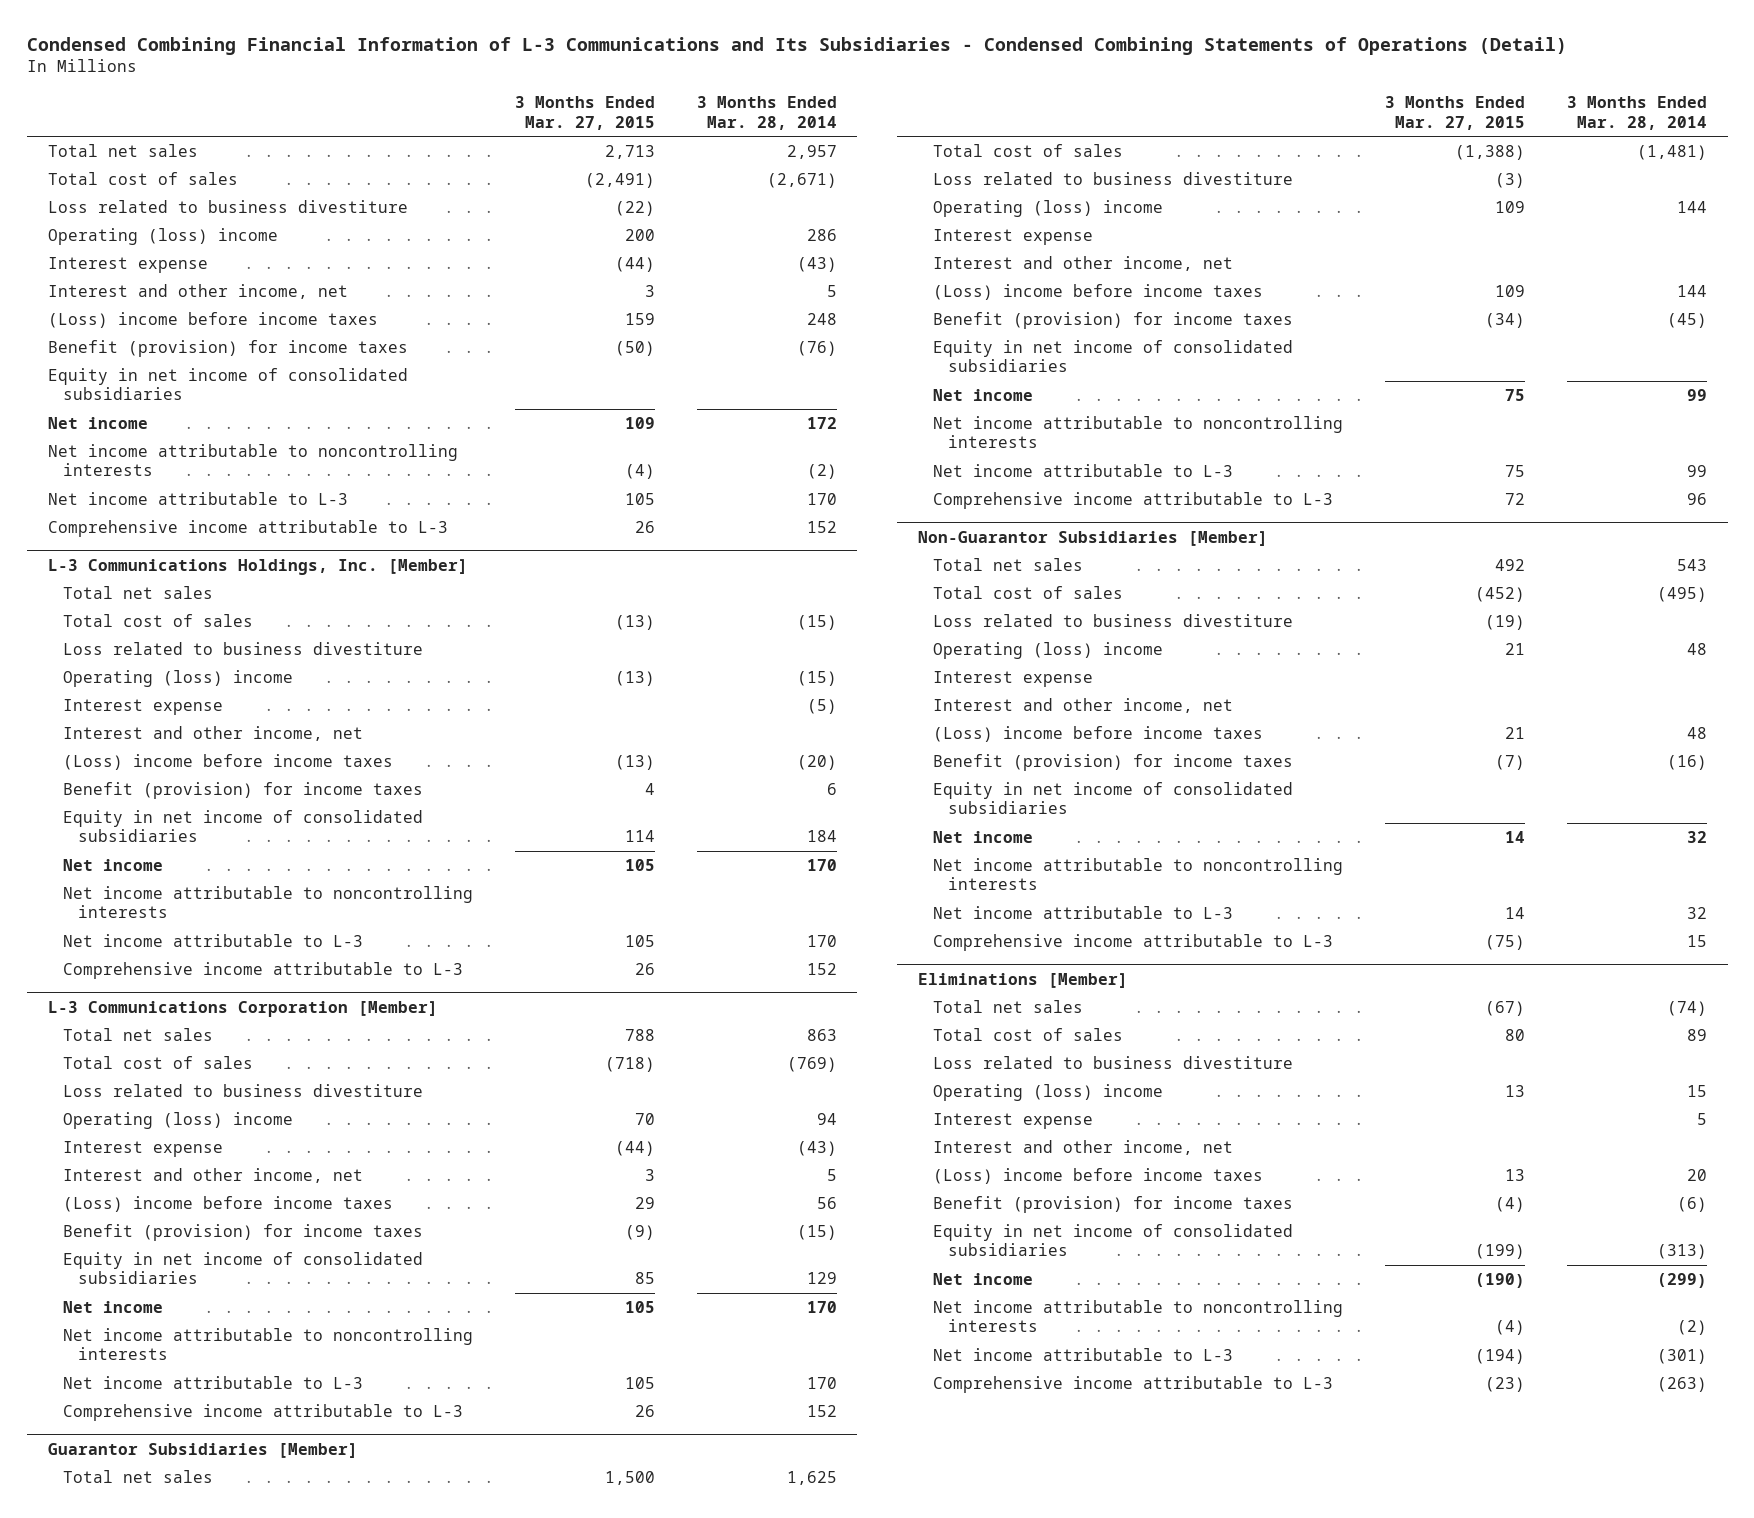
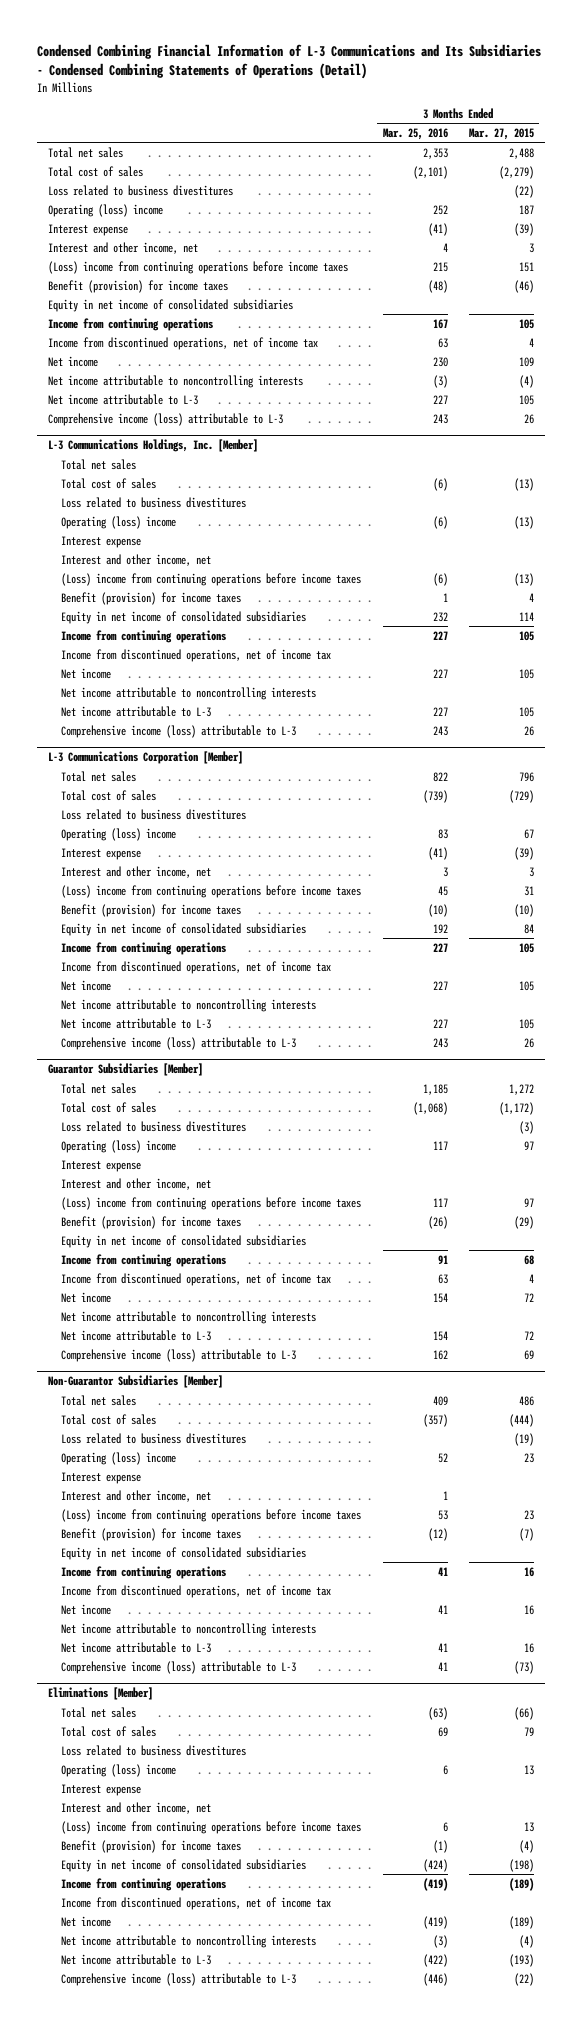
- | 3 Months Ended Mar. 27, 2015 | 3 Months Ended Mar. 28, 2014
+ | 3 Months Ended Mar. 25, 2016 | 3 Months Ended Mar. 27, 2015
- Total net sales | 2,713 | 2,957
- Total cost of sales | (2,491) | (2,671)
- Loss related to business divestiture | (22) |
- Operating (loss) income | 200 | 286
- Interest expense | (44) | (43)
+ Total net sales | 2,353 | 2,488
+ Total cost of sales | (2,101) | (2,279)
+ Loss related to business divestitures | | (22)
+ Operating (loss) income | 252 | 187
+ Interest expense | (41) | (39)
- (Loss) income before income taxes | 159 | 248
- Benefit (provision) for income taxes | (50) | (76)
+ (Loss) income from continuing operations before income taxes | 215 | 151
+ Benefit (provision) for income taxes | (48) | (46)
+ Income from continuing operations | 167 | 105
+ Income from discontinued operations, net of income tax | 63 | 4
- Comprehensive income attributable to L-3 | 26 | 152
+ Comprehensive income (loss) attributable to L-3 | 243 | 26
@ L-3 Communications Holdings, Inc. [Member]
- Loss related to business divestiture
+ Loss related to business divestitures
- (Loss) income before income taxes | (13) | (20)
+ (Loss) income from continuing operations before income taxes | (6) | (13)
+ Income from continuing operations | 227 | 105
+ Income from discontinued operations, net of income tax
- Comprehensive income attributable to L-3 | 26 | 152
+ Comprehensive income (loss) attributable to L-3 | 243 | 26
@ L-3 Communications Corporation [Member]
- Total net sales | 788 | 863
- Total cost of sales | (718) | (769)
- Loss related to business divestiture
- Operating (loss) income | 70 | 94
- Interest expense | (44) | (43)
+ Total net sales | 822 | 796
+ Total cost of sales | (739) | (729)
+ Loss related to business divestitures
+ Operating (loss) income | 83 | 67
+ Interest expense | (41) | (39)
- (Loss) income before income taxes | 29 | 56
- Benefit (provision) for income taxes | (9) | (15)
- Equity in net income of consolidated subsidiaries | 85 | 129
+ (Loss) income from continuing operations before income taxes | 45 | 31
+ Benefit (provision) for income taxes | (10) | (10)
+ Equity in net income of consolidated subsidiaries | 192 | 84
+ Income from continuing operations | 227 | 105
+ Income from discontinued operations, net of income tax
- Comprehensive income attributable to L-3 | 26 | 152
+ Comprehensive income (loss) attributable to L-3 | 243 | 26
@ Guarantor Subsidiaries [Member]
- Total net sales | 1,500 | 1,625
- Total cost of sales | (1,388) | (1,481)
- Loss related to business divestiture | (3) |
- Operating (loss) income | 109 | 144
+ Total net sales | 1,185 | 1,272
+ Total cost of sales | (1,068) | (1,172)
+ Loss related to business divestitures | | (3)
+ Operating (loss) income | 117 | 97
- (Loss) income before income taxes | 109 | 144
- Benefit (provision) for income taxes | (34) | (45)
+ (Loss) income from continuing operations before income taxes | 117 | 97
+ Benefit (provision) for income taxes | (26) | (29)
- Net income | 75 | 99
+ Income from continuing operations | 91 | 68
+ Income from discontinued operations, net of income tax | 63 | 4
+ Net income | 154 | 72
- Net income attributable to L-3 | 75 | 99
- Comprehensive income attributable to L-3 | 72 | 96
+ Net income attributable to L-3 | 154 | 72
+ Comprehensive income (loss) attributable to L-3 | 162 | 69
@ Non-Guarantor Subsidiaries [Member]
- Total net sales | 492 | 543
- Total cost of sales | (452) | (495)
- Loss related to business divestiture | (19) |
- Operating (loss) income | 21 | 48
+ Total net sales | 409 | 486
+ Total cost of sales | (357) | (444)
+ Loss related to business divestitures | | (19)
+ Operating (loss) income | 52 | 23
- (Loss) income before income taxes | 21 | 48
+ (Loss) income from continuing operations before income taxes | 53 | 23
- Net income | 14 | 32
+ Income from continuing operations | 41 | 16
+ Income from discontinued operations, net of income tax
+ Net income | 41 | 16
- Net income attributable to L-3 | 14 | 32
- Comprehensive income attributable to L-3 | (75) | 15
+ Net income attributable to L-3 | 41 | 16
+ Comprehensive income (loss) attributable to L-3 | 41 | (73)
@ Eliminations [Member]
- Total net sales | (67) | (74)
- Total cost of sales | 80 | 89
- Loss related to business divestiture
+ Total net sales | (63) | (66)
+ Total cost of sales | 69 | 79
+ Loss related to business divestitures
- (Loss) income before income taxes | 13 | 20
+ (Loss) income from continuing operations before income taxes | 6 | 13
- Equity in net income of consolidated subsidiaries | (199) | (313)
- Net income | (190) | (299)
+ Equity in net income of consolidated subsidiaries | (424) | (198)
+ Income from continuing operations | (419) | (189)
+ Income from discontinued operations, net of income tax
+ Net income | (419) | (189)
- Net income attributable to L-3 | (194) | (301)
- Comprehensive income attributable to L-3 | (23) | (263)
+ Net income attributable to L-3 | (422) | (193)
+ Comprehensive income (loss) attributable to L-3 | (446) | (22)

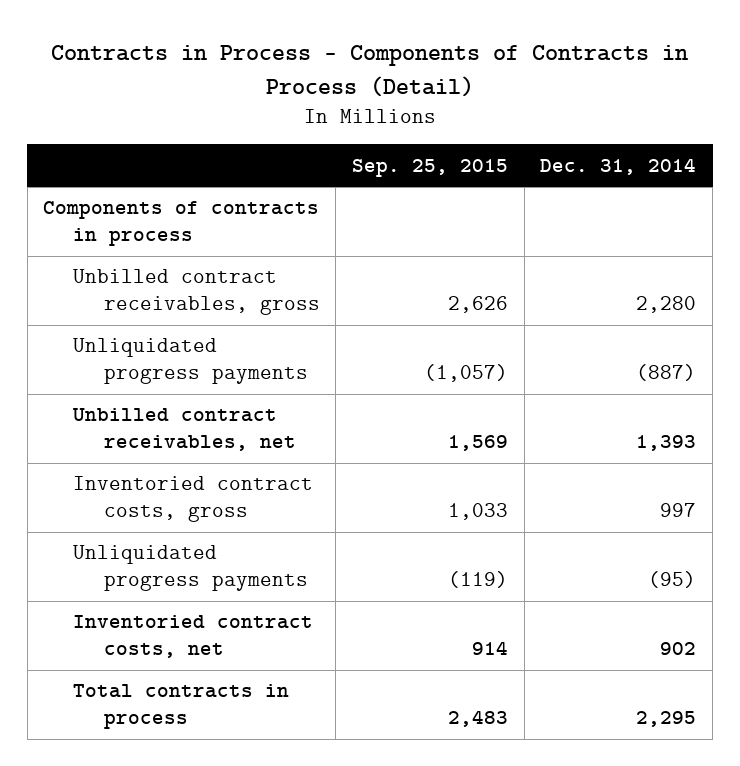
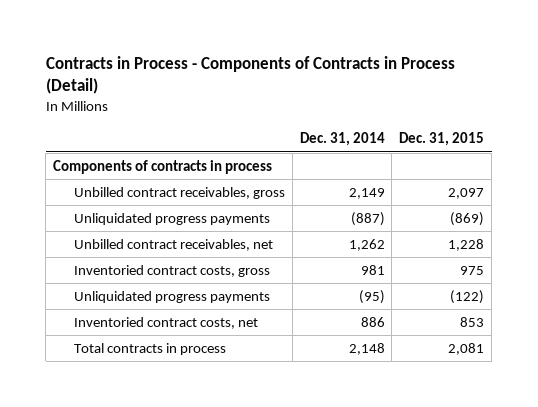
- | Sep. 25, 2015 | Dec. 31, 2014
+ | Dec. 31, 2014 | Dec. 31, 2015
- Unbilled contract receivables, gross | 2,626 | 2,280
+ Unbilled contract receivables, gross | 2,149 | 2,097
- Unbilled contract receivables, net | 1,569 | 1,393
- Inventoried contract costs, gross | 1,033 | 997
+ Unbilled contract receivables, net | 1,262 | 1,228
+ Inventoried contract costs, gross | 981 | 975
- Inventoried contract costs, net | 914 | 902
- Total contracts in process | 2,483 | 2,295
+ Inventoried contract costs, net | 886 | 853
+ Total contracts in process | 2,148 | 2,081

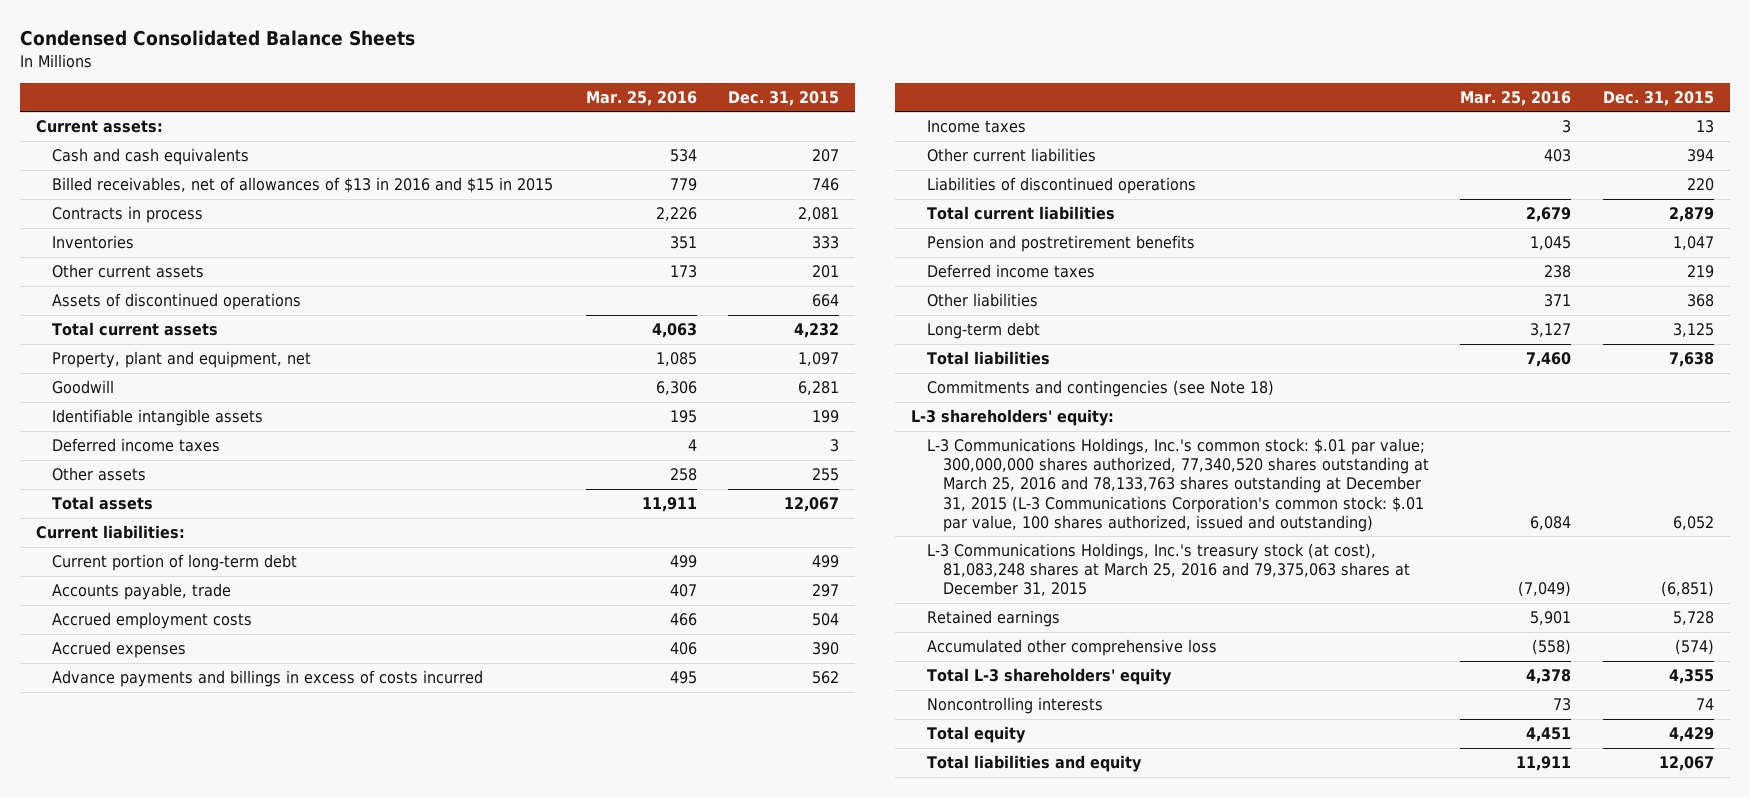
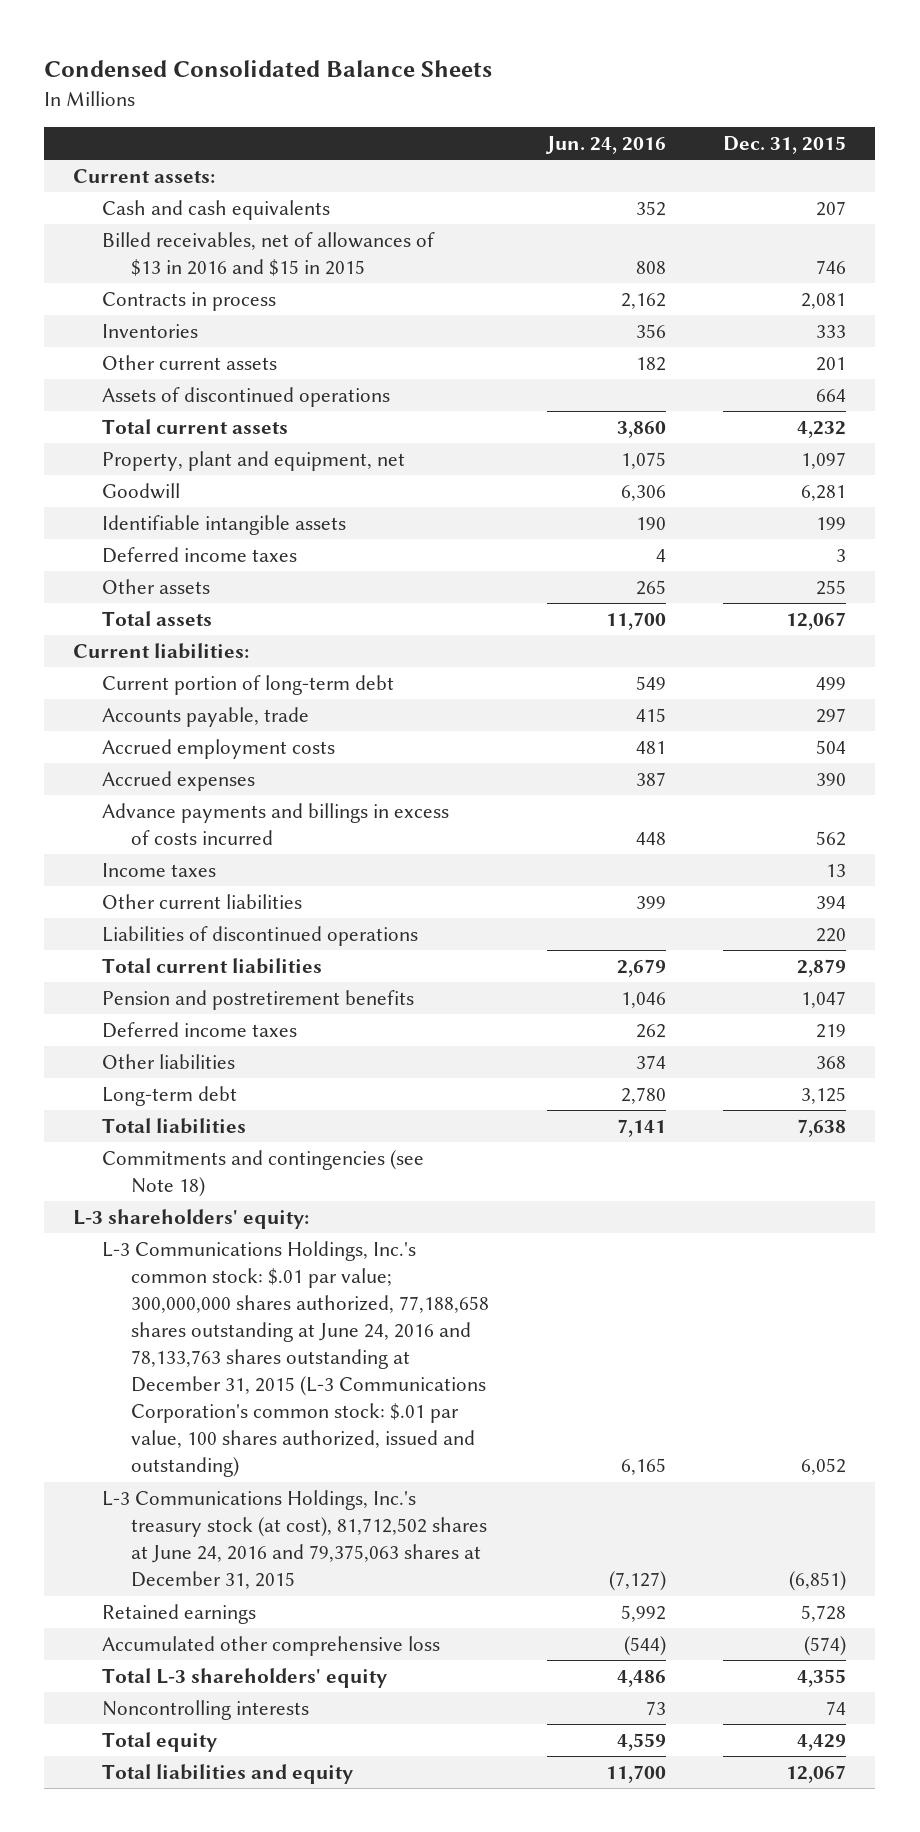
- | Mar. 25, 2016 | Dec. 31, 2015
+ | Jun. 24, 2016 | Dec. 31, 2015
- L-3 Communications Holdings, Inc.'s common stock: $.01 par value; 300,000,000 shares authorized, 77,340,520 shares outstanding at March 25, 2016 and 78,133,763 shares outstanding at December 31, 2015 (L-3 Communications Corporation's common stock: $.01 par value, 100 shares authorized, issued and outstanding) | 6,084 | 6,052
- L-3 Communications Holdings, Inc.'s treasury stock (at cost), 81,083,248 shares at March 25, 2016 and 79,375,063 shares at December 31, 2015 | (7,049) | (6,851)
+ L-3 Communications Holdings, Inc.'s common stock: $.01 par value; 300,000,000 shares authorized, 77,188,658 shares outstanding at June 24, 2016 and 78,133,763 shares outstanding at December 31, 2015 (L-3 Communications Corporation's common stock: $.01 par value, 100 shares authorized, issued and outstanding) | 6,165 | 6,052
+ L-3 Communications Holdings, Inc.'s treasury stock (at cost), 81,712,502 shares at June 24, 2016 and 79,375,063 shares at December 31, 2015 | (7,127) | (6,851)

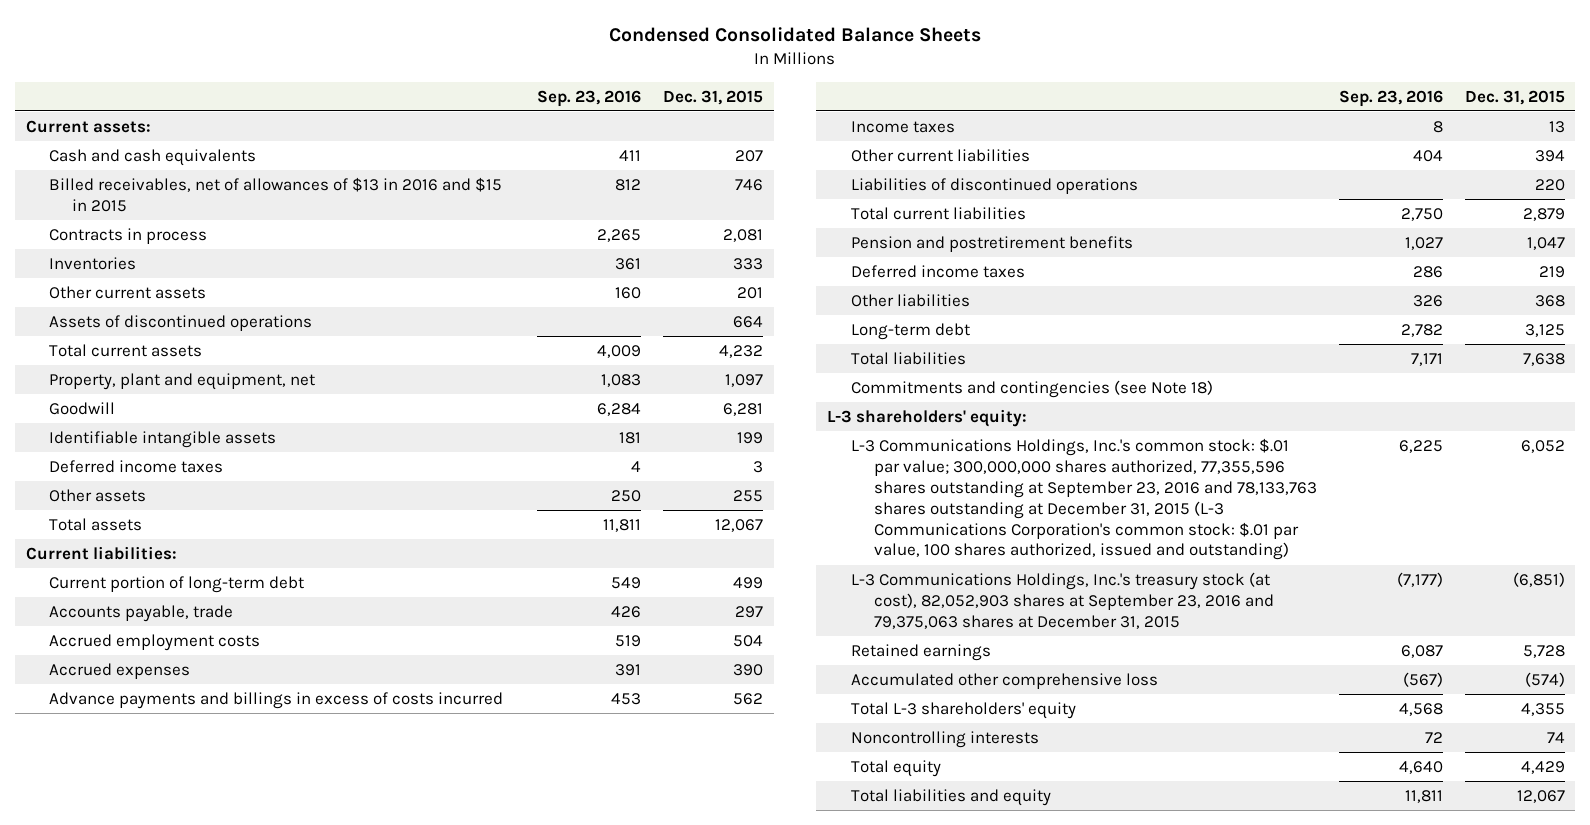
- | Jun. 24, 2016 | Dec. 31, 2015
+ | Sep. 23, 2016 | Dec. 31, 2015
- L-3 Communications Holdings, Inc.'s common stock: $.01 par value; 300,000,000 shares authorized, 77,188,658 shares outstanding at June 24, 2016 and 78,133,763 shares outstanding at December 31, 2015 (L-3 Communications Corporation's common stock: $.01 par value, 100 shares authorized, issued and outstanding) | 6,165 | 6,052
- L-3 Communications Holdings, Inc.'s treasury stock (at cost), 81,712,502 shares at June 24, 2016 and 79,375,063 shares at December 31, 2015 | (7,127) | (6,851)
+ L-3 Communications Holdings, Inc.'s common stock: $.01 par value; 300,000,000 shares authorized, 77,355,596 shares outstanding at September 23, 2016 and 78,133,763 shares outstanding at December 31, 2015 (L-3 Communications Corporation's common stock: $.01 par value, 100 shares authorized, issued and outstanding) | 6,225 | 6,052
+ L-3 Communications Holdings, Inc.'s treasury stock (at cost), 82,052,903 shares at September 23, 2016 and 79,375,063 shares at December 31, 2015 | (7,177) | (6,851)

